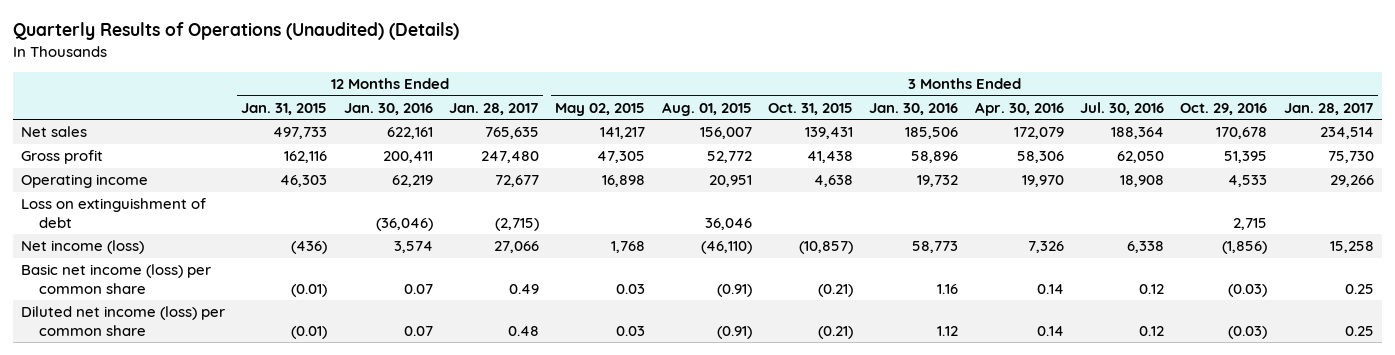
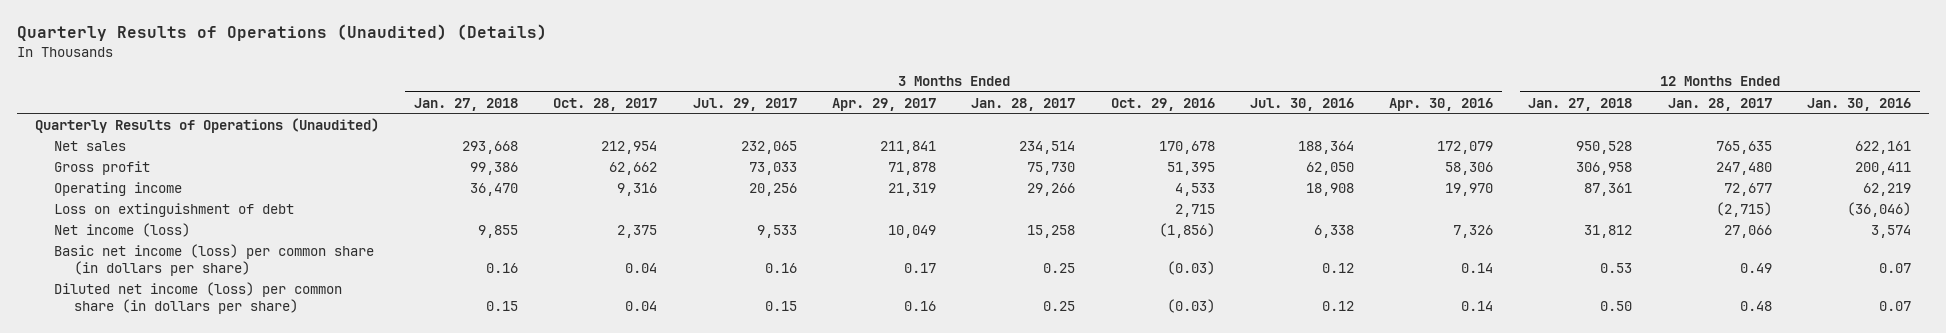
- | 12 Months Ended Jan. 31, 2015 | 12 Months Ended Jan. 30, 2016 | 12 Months Ended Jan. 28, 2017 | 3 Months Ended May 02, 2015 | 3 Months Ended Aug. 01, 2015 | 3 Months Ended Oct. 31, 2015 | 3 Months Ended Jan. 30, 2016 | 3 Months Ended Apr. 30, 2016 | 3 Months Ended Jul. 30, 2016 | 3 Months Ended Oct. 29, 2016 | 3 Months Ended Jan. 28, 2017
+ | 3 Months Ended Jan. 27, 2018 | 3 Months Ended Oct. 28, 2017 | 3 Months Ended Jul. 29, 2017 | 3 Months Ended Apr. 29, 2017 | 3 Months Ended Jan. 28, 2017 | 3 Months Ended Oct. 29, 2016 | 3 Months Ended Jul. 30, 2016 | 3 Months Ended Apr. 30, 2016 | 12 Months Ended Jan. 27, 2018 | 12 Months Ended Jan. 28, 2017 | 12 Months Ended Jan. 30, 2016
+ Quarterly Results of Operations (Unaudited)
- Basic net income (loss) per common share | (0.01) | 0.07 | 0.49 | 0.03 | (0.91) | (0.21) | 1.16 | 0.14 | 0.12 | (0.03) | 0.25
- Diluted net income (loss) per common share | (0.01) | 0.07 | 0.48 | 0.03 | (0.91) | (0.21) | 1.12 | 0.14 | 0.12 | (0.03) | 0.25
+ Basic net income (loss) per common share (in dollars per share) | 0.16 | 0.04 | 0.16 | 0.17 | 0.25 | (0.03) | 0.12 | 0.14 | 0.53 | 0.49 | 0.07
+ Diluted net income (loss) per common share (in dollars per share) | 0.15 | 0.04 | 0.15 | 0.16 | 0.25 | (0.03) | 0.12 | 0.14 | 0.50 | 0.48 | 0.07

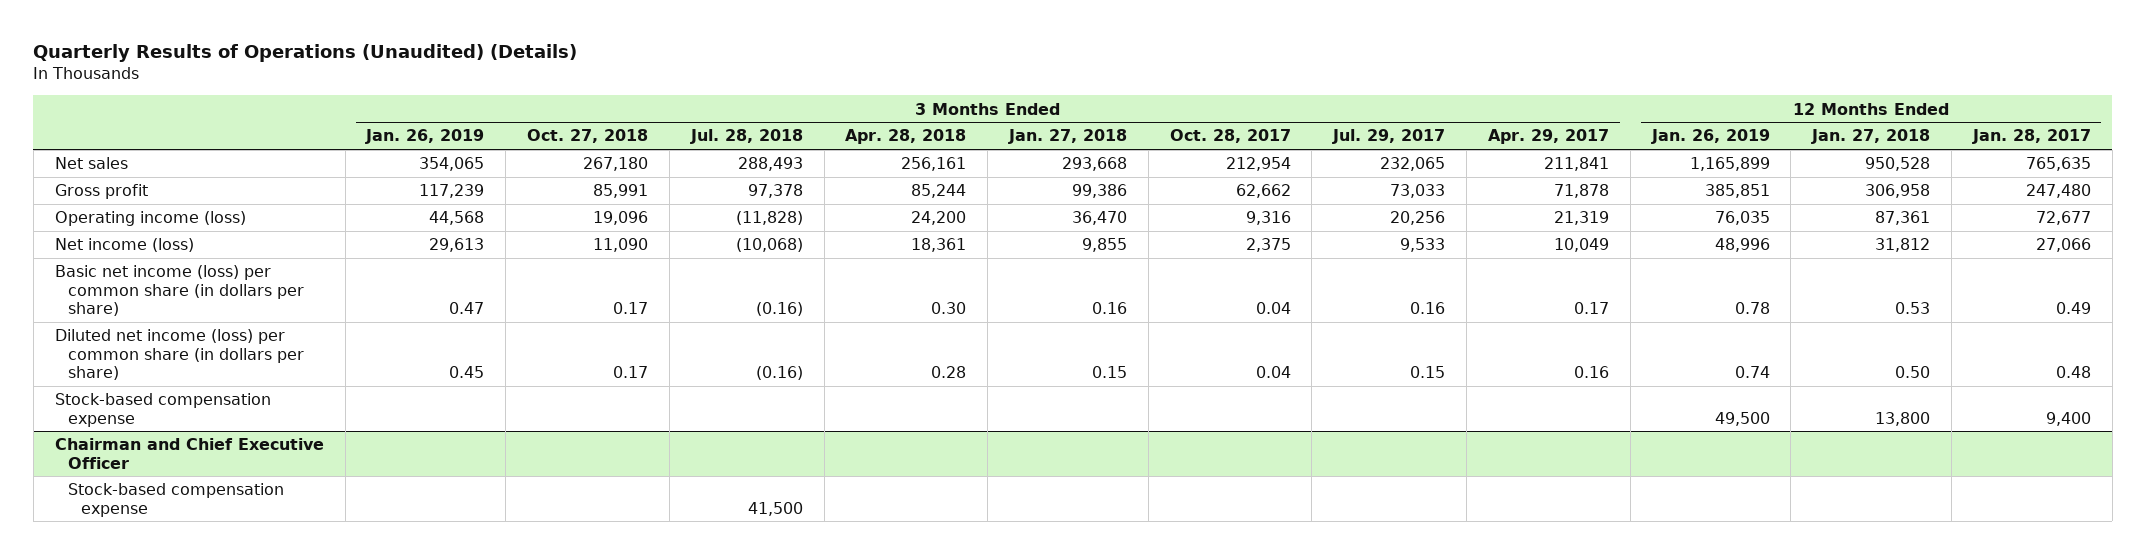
- | 3 Months Ended Jan. 27, 2018 | 3 Months Ended Oct. 28, 2017 | 3 Months Ended Jul. 29, 2017 | 3 Months Ended Apr. 29, 2017 | 3 Months Ended Jan. 28, 2017 | 3 Months Ended Oct. 29, 2016 | 3 Months Ended Jul. 30, 2016 | 3 Months Ended Apr. 30, 2016 | 12 Months Ended Jan. 27, 2018 | 12 Months Ended Jan. 28, 2017 | 12 Months Ended Jan. 30, 2016
+ | 3 Months Ended Jan. 26, 2019 | 3 Months Ended Oct. 27, 2018 | 3 Months Ended Jul. 28, 2018 | 3 Months Ended Apr. 28, 2018 | 3 Months Ended Jan. 27, 2018 | 3 Months Ended Oct. 28, 2017 | 3 Months Ended Jul. 29, 2017 | 3 Months Ended Apr. 29, 2017 | 12 Months Ended Jan. 26, 2019 | 12 Months Ended Jan. 27, 2018 | 12 Months Ended Jan. 28, 2017
- Quarterly Results of Operations (Unaudited)
- Operating income | 36,470 | 9,316 | 20,256 | 21,319 | 29,266 | 4,533 | 18,908 | 19,970 | 87,361 | 72,677 | 62,219
- Loss on extinguishment of debt | | | | | | 2,715 | | | | (2,715) | (36,046)
+ Operating income (loss) | 44,568 | 19,096 | (11,828) | 24,200 | 36,470 | 9,316 | 20,256 | 21,319 | 76,035 | 87,361 | 72,677
+ Stock-based compensation expense | | | | | | | | | 49,500 | 13,800 | 9,400
+ Chairman and Chief Executive Officer
+ Stock-based compensation expense | | | 41,500 | | | | | | | |

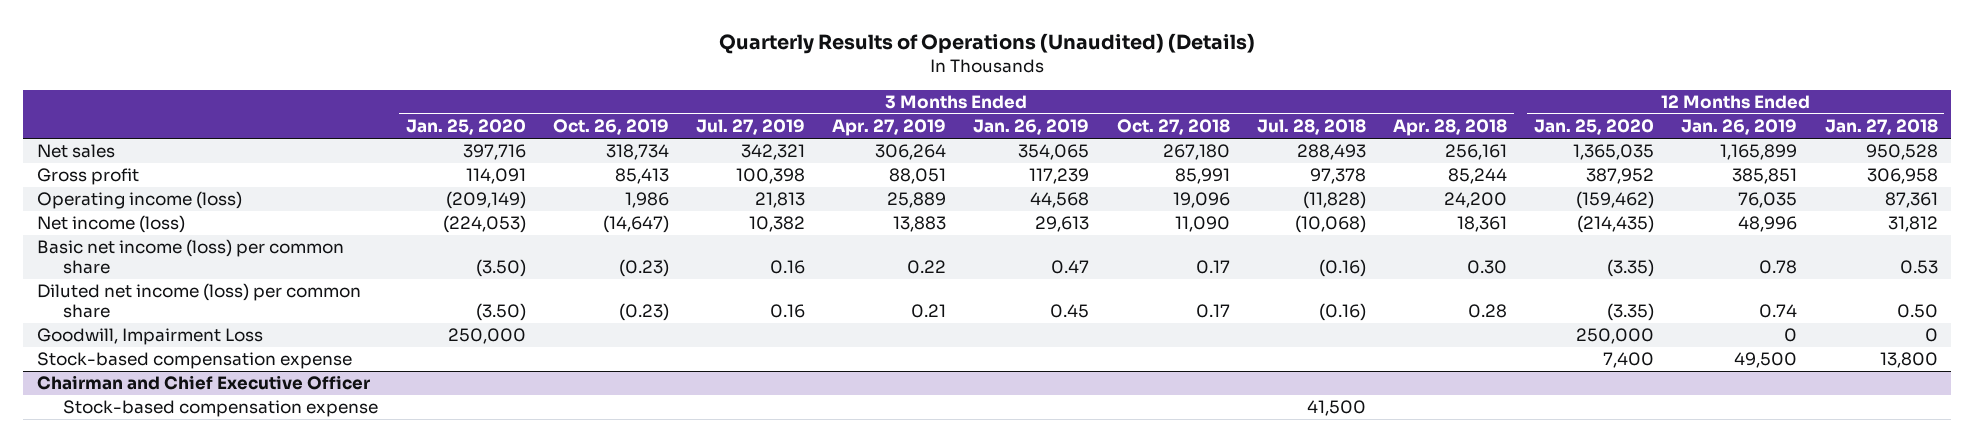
- | 3 Months Ended Jan. 26, 2019 | 3 Months Ended Oct. 27, 2018 | 3 Months Ended Jul. 28, 2018 | 3 Months Ended Apr. 28, 2018 | 3 Months Ended Jan. 27, 2018 | 3 Months Ended Oct. 28, 2017 | 3 Months Ended Jul. 29, 2017 | 3 Months Ended Apr. 29, 2017 | 12 Months Ended Jan. 26, 2019 | 12 Months Ended Jan. 27, 2018 | 12 Months Ended Jan. 28, 2017
+ | 3 Months Ended Jan. 25, 2020 | 3 Months Ended Oct. 26, 2019 | 3 Months Ended Jul. 27, 2019 | 3 Months Ended Apr. 27, 2019 | 3 Months Ended Jan. 26, 2019 | 3 Months Ended Oct. 27, 2018 | 3 Months Ended Jul. 28, 2018 | 3 Months Ended Apr. 28, 2018 | 12 Months Ended Jan. 25, 2020 | 12 Months Ended Jan. 26, 2019 | 12 Months Ended Jan. 27, 2018
- Basic net income (loss) per common share (in dollars per share) | 0.47 | 0.17 | (0.16) | 0.30 | 0.16 | 0.04 | 0.16 | 0.17 | 0.78 | 0.53 | 0.49
- Diluted net income (loss) per common share (in dollars per share) | 0.45 | 0.17 | (0.16) | 0.28 | 0.15 | 0.04 | 0.15 | 0.16 | 0.74 | 0.50 | 0.48
+ Basic net income (loss) per common share | (3.50) | (0.23) | 0.16 | 0.22 | 0.47 | 0.17 | (0.16) | 0.30 | (3.35) | 0.78 | 0.53
+ Diluted net income (loss) per common share | (3.50) | (0.23) | 0.16 | 0.21 | 0.45 | 0.17 | (0.16) | 0.28 | (3.35) | 0.74 | 0.50
+ Goodwill, Impairment Loss | 250,000 | | | | | | | | 250,000 | 0 | 0

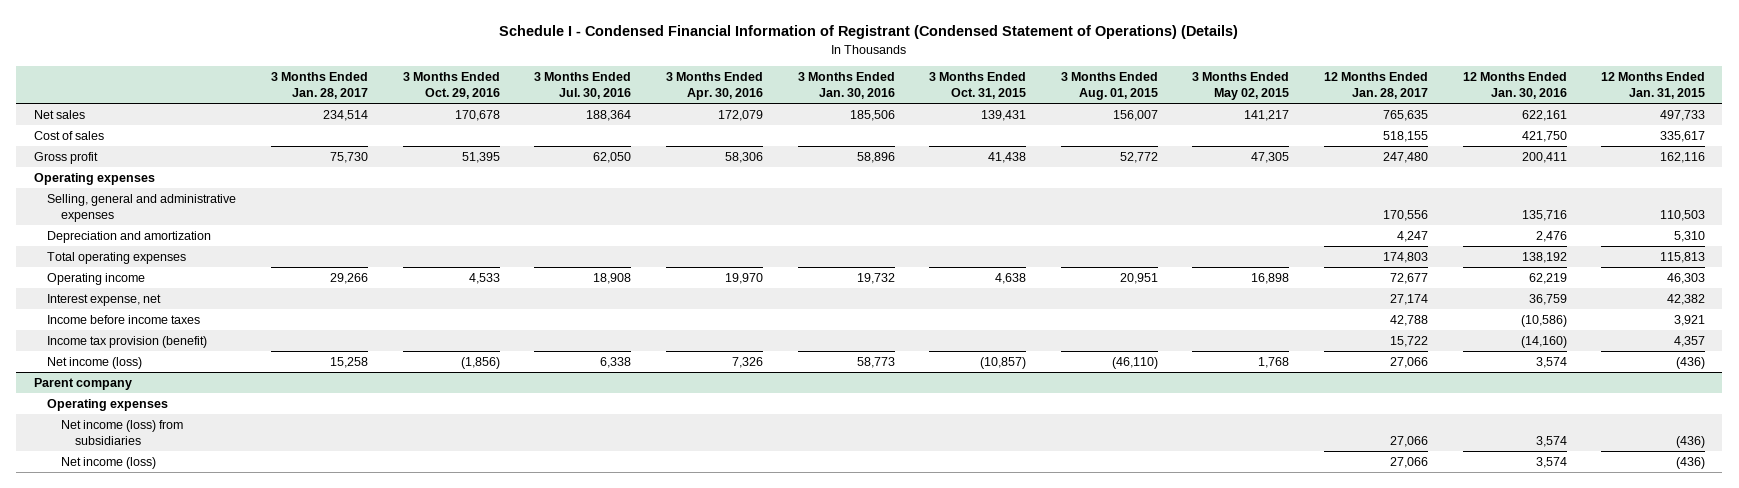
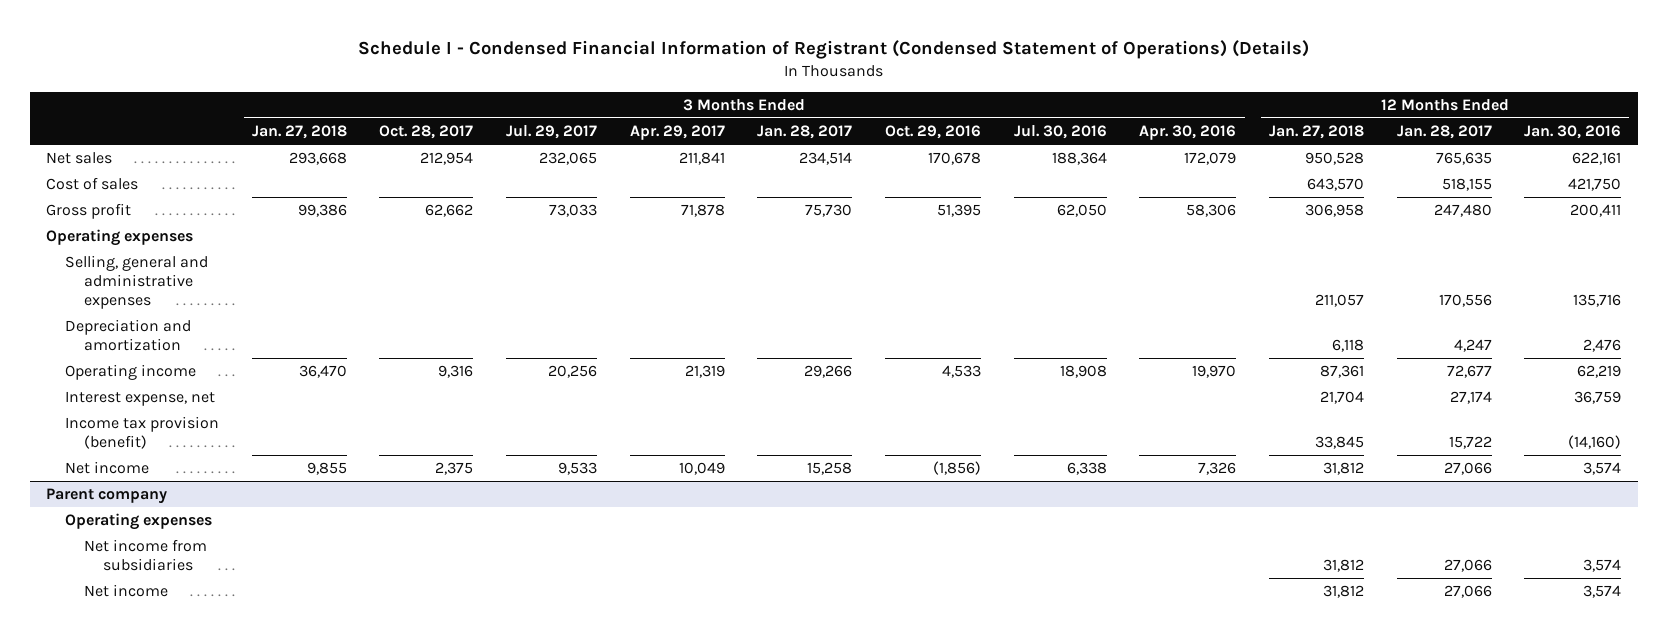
- | 3 Months Ended Jan. 28, 2017 | 3 Months Ended Oct. 29, 2016 | 3 Months Ended Jul. 30, 2016 | 3 Months Ended Apr. 30, 2016 | 3 Months Ended Jan. 30, 2016 | 3 Months Ended Oct. 31, 2015 | 3 Months Ended Aug. 01, 2015 | 3 Months Ended May 02, 2015 | 12 Months Ended Jan. 28, 2017 | 12 Months Ended Jan. 30, 2016 | 12 Months Ended Jan. 31, 2015
+ | 3 Months Ended Jan. 27, 2018 | 3 Months Ended Oct. 28, 2017 | 3 Months Ended Jul. 29, 2017 | 3 Months Ended Apr. 29, 2017 | 3 Months Ended Jan. 28, 2017 | 3 Months Ended Oct. 29, 2016 | 3 Months Ended Jul. 30, 2016 | 3 Months Ended Apr. 30, 2016 | 12 Months Ended Jan. 27, 2018 | 12 Months Ended Jan. 28, 2017 | 12 Months Ended Jan. 30, 2016
- Total operating expenses | | | | | | | | | 174,803 | 138,192 | 115,813
- Income before income taxes | | | | | | | | | 42,788 | (10,586) | 3,921
- Net income (loss) | 15,258 | (1,856) | 6,338 | 7,326 | 58,773 | (10,857) | (46,110) | 1,768 | 27,066 | 3,574 | (436)
+ Net income | 9,855 | 2,375 | 9,533 | 10,049 | 15,258 | (1,856) | 6,338 | 7,326 | 31,812 | 27,066 | 3,574
@ Parent company
- Net income (loss) from subsidiaries | | | | | | | | | 27,066 | 3,574 | (436)
- Net income (loss) | | | | | | | | | 27,066 | 3,574 | (436)
+ Net income from subsidiaries | | | | | | | | | 31,812 | 27,066 | 3,574
+ Net income | | | | | | | | | 31,812 | 27,066 | 3,574

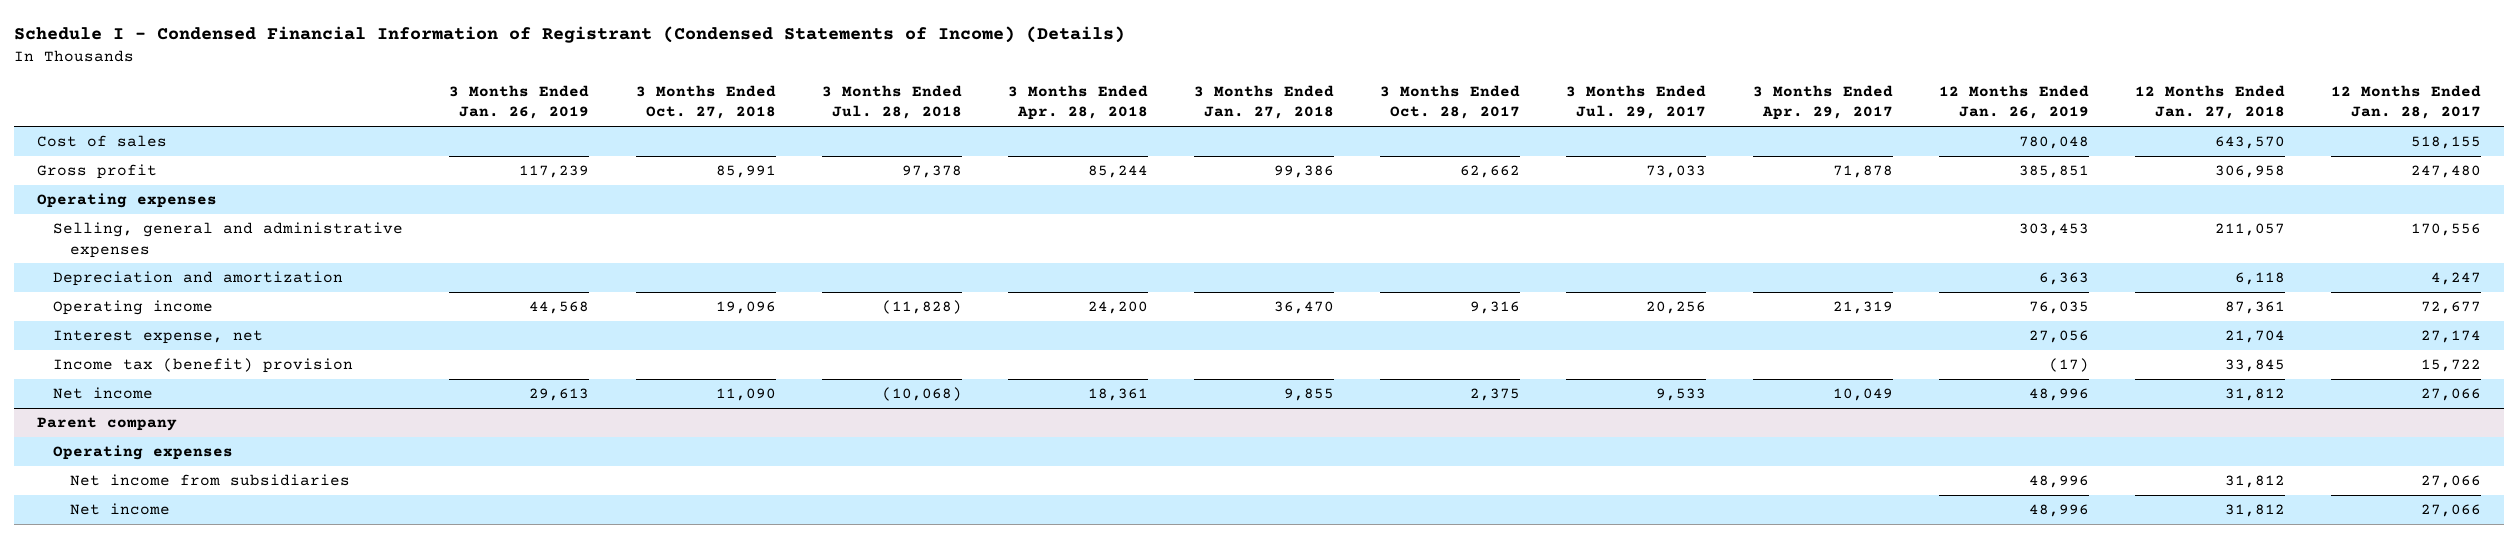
- Schedule I - Condensed Financial Information of Registrant (Condensed Statement of Operations) (Details)
+ Schedule I - Condensed Financial Information of Registrant (Condensed Statements of Income) (Details)
- | 3 Months Ended Jan. 27, 2018 | 3 Months Ended Oct. 28, 2017 | 3 Months Ended Jul. 29, 2017 | 3 Months Ended Apr. 29, 2017 | 3 Months Ended Jan. 28, 2017 | 3 Months Ended Oct. 29, 2016 | 3 Months Ended Jul. 30, 2016 | 3 Months Ended Apr. 30, 2016 | 12 Months Ended Jan. 27, 2018 | 12 Months Ended Jan. 28, 2017 | 12 Months Ended Jan. 30, 2016
+ | 3 Months Ended Jan. 26, 2019 | 3 Months Ended Oct. 27, 2018 | 3 Months Ended Jul. 28, 2018 | 3 Months Ended Apr. 28, 2018 | 3 Months Ended Jan. 27, 2018 | 3 Months Ended Oct. 28, 2017 | 3 Months Ended Jul. 29, 2017 | 3 Months Ended Apr. 29, 2017 | 12 Months Ended Jan. 26, 2019 | 12 Months Ended Jan. 27, 2018 | 12 Months Ended Jan. 28, 2017
- Net sales | 293,668 | 212,954 | 232,065 | 211,841 | 234,514 | 170,678 | 188,364 | 172,079 | 950,528 | 765,635 | 622,161
- Income tax provision (benefit) | | | | | | | | | 33,845 | 15,722 | (14,160)
+ Income tax (benefit) provision | | | | | | | | | (17) | 33,845 | 15,722

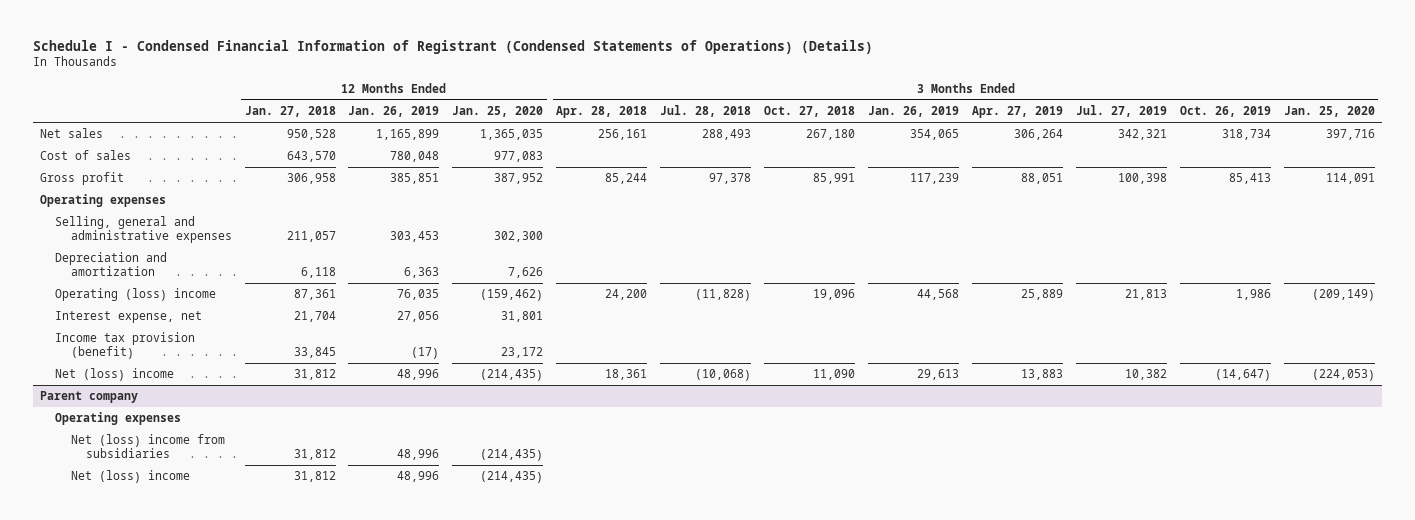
- Schedule I - Condensed Financial Information of Registrant (Condensed Statements of Income) (Details)
+ Schedule I - Condensed Financial Information of Registrant (Condensed Statements of Operations) (Details)
- | 3 Months Ended Jan. 26, 2019 | 3 Months Ended Oct. 27, 2018 | 3 Months Ended Jul. 28, 2018 | 3 Months Ended Apr. 28, 2018 | 3 Months Ended Jan. 27, 2018 | 3 Months Ended Oct. 28, 2017 | 3 Months Ended Jul. 29, 2017 | 3 Months Ended Apr. 29, 2017 | 12 Months Ended Jan. 26, 2019 | 12 Months Ended Jan. 27, 2018 | 12 Months Ended Jan. 28, 2017
+ | 12 Months Ended Jan. 27, 2018 | 12 Months Ended Jan. 26, 2019 | 12 Months Ended Jan. 25, 2020 | 3 Months Ended Apr. 28, 2018 | 3 Months Ended Jul. 28, 2018 | 3 Months Ended Oct. 27, 2018 | 3 Months Ended Jan. 26, 2019 | 3 Months Ended Apr. 27, 2019 | 3 Months Ended Jul. 27, 2019 | 3 Months Ended Oct. 26, 2019 | 3 Months Ended Jan. 25, 2020
+ Net sales | 950,528 | 1,165,899 | 1,365,035 | 256,161 | 288,493 | 267,180 | 354,065 | 306,264 | 342,321 | 318,734 | 397,716
- Operating income | 44,568 | 19,096 | (11,828) | 24,200 | 36,470 | 9,316 | 20,256 | 21,319 | 76,035 | 87,361 | 72,677
+ Operating (loss) income | 87,361 | 76,035 | (159,462) | 24,200 | (11,828) | 19,096 | 44,568 | 25,889 | 21,813 | 1,986 | (209,149)
- Income tax (benefit) provision | | | | | | | | | (17) | 33,845 | 15,722
- Net income | 29,613 | 11,090 | (10,068) | 18,361 | 9,855 | 2,375 | 9,533 | 10,049 | 48,996 | 31,812 | 27,066
+ Income tax provision (benefit) | 33,845 | (17) | 23,172 | | | | | | | |
+ Net (loss) income | 31,812 | 48,996 | (214,435) | 18,361 | (10,068) | 11,090 | 29,613 | 13,883 | 10,382 | (14,647) | (224,053)
@ Parent company
- Net income from subsidiaries | | | | | | | | | 48,996 | 31,812 | 27,066
- Net income | | | | | | | | | 48,996 | 31,812 | 27,066
+ Net (loss) income from subsidiaries | 31,812 | 48,996 | (214,435) | | | | | | | |
+ Net (loss) income | 31,812 | 48,996 | (214,435) | | | | | | | |

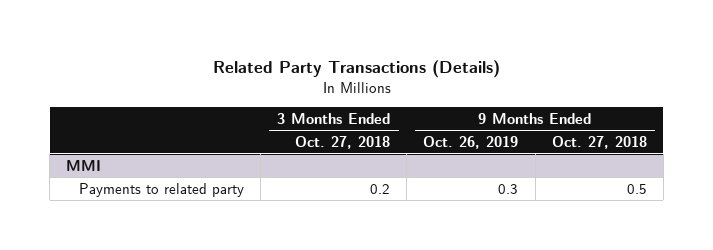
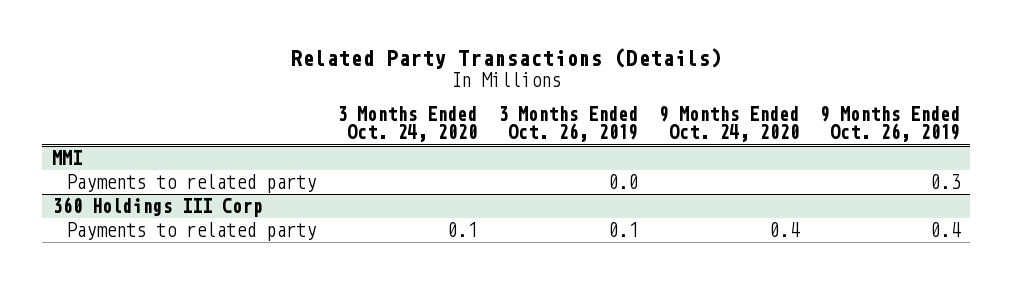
- | 3 Months Ended Oct. 27, 2018 | 9 Months Ended Oct. 26, 2019 | 9 Months Ended Oct. 27, 2018
+ | 3 Months Ended Oct. 24, 2020 | 3 Months Ended Oct. 26, 2019 | 9 Months Ended Oct. 24, 2020 | 9 Months Ended Oct. 26, 2019
+ 360 Holdings III Corp
+ Payments to related party | 0.1 | 0.1 | 0.4 | 0.4

